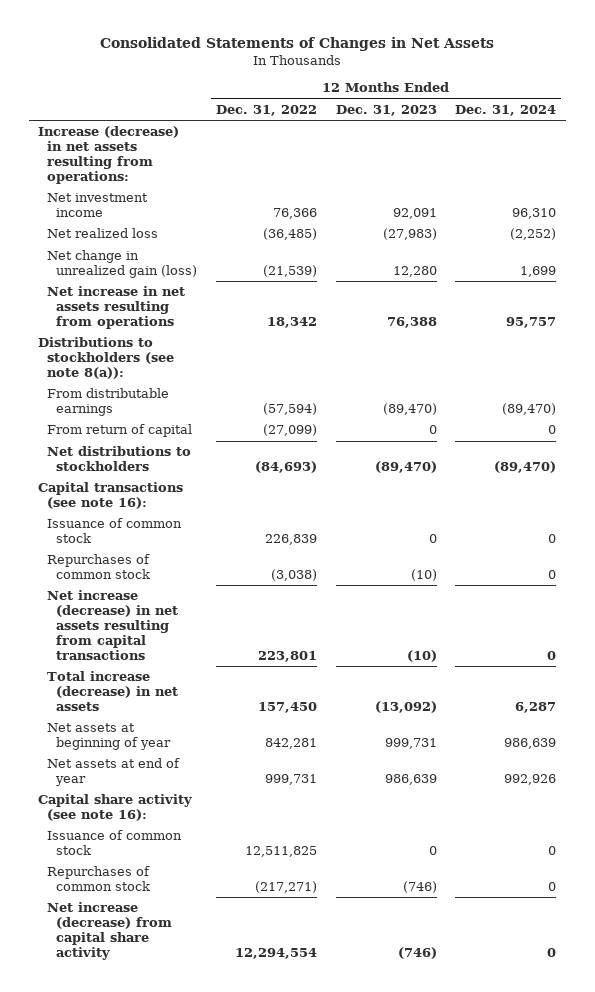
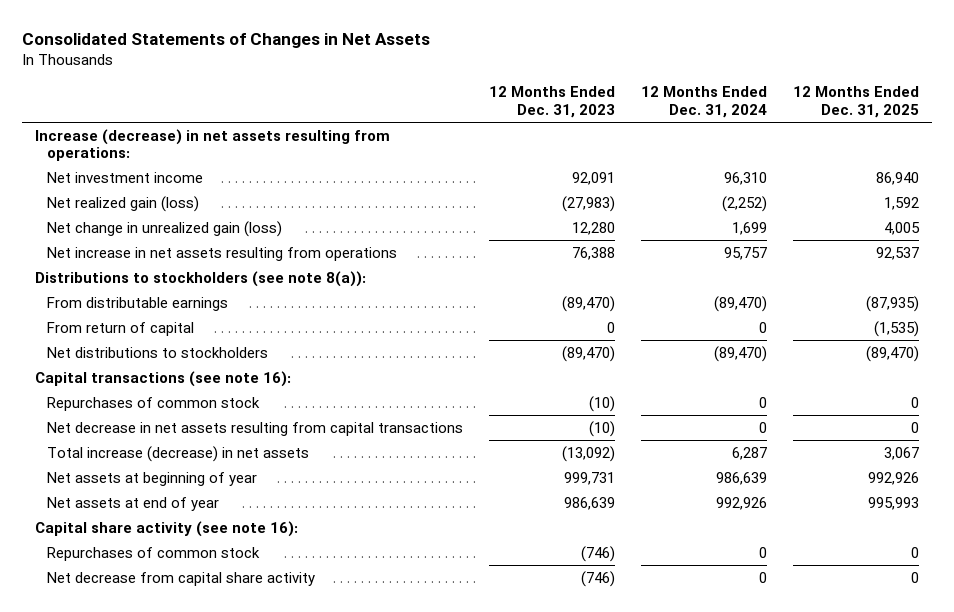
- | 12 Months Ended Dec. 31, 2022 | 12 Months Ended Dec. 31, 2023 | 12 Months Ended Dec. 31, 2024
+ | 12 Months Ended Dec. 31, 2023 | 12 Months Ended Dec. 31, 2024 | 12 Months Ended Dec. 31, 2025
- Net realized loss | (36,485) | (27,983) | (2,252)
+ Net realized gain (loss) | (27,983) | (2,252) | 1,592
- Issuance of common stock | 226,839 | 0 | 0
- Net increase (decrease) in net assets resulting from capital transactions | 223,801 | (10) | 0
+ Net decrease in net assets resulting from capital transactions | (10) | 0 | 0
- Issuance of common stock | 12,511,825 | 0 | 0
- Net increase (decrease) from capital share activity | 12,294,554 | (746) | 0
+ Net decrease from capital share activity | (746) | 0 | 0

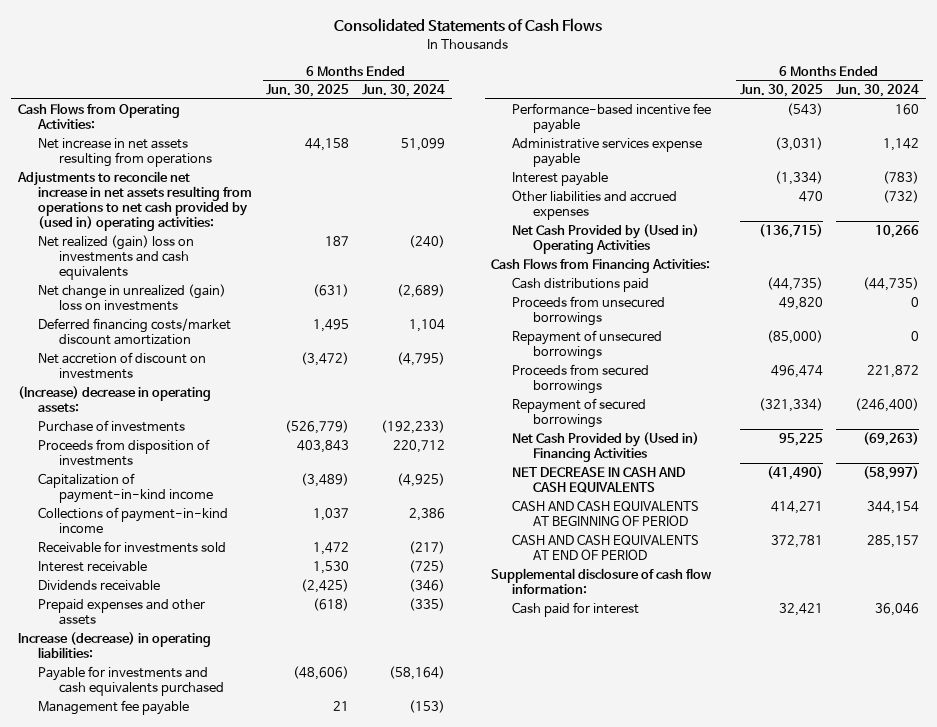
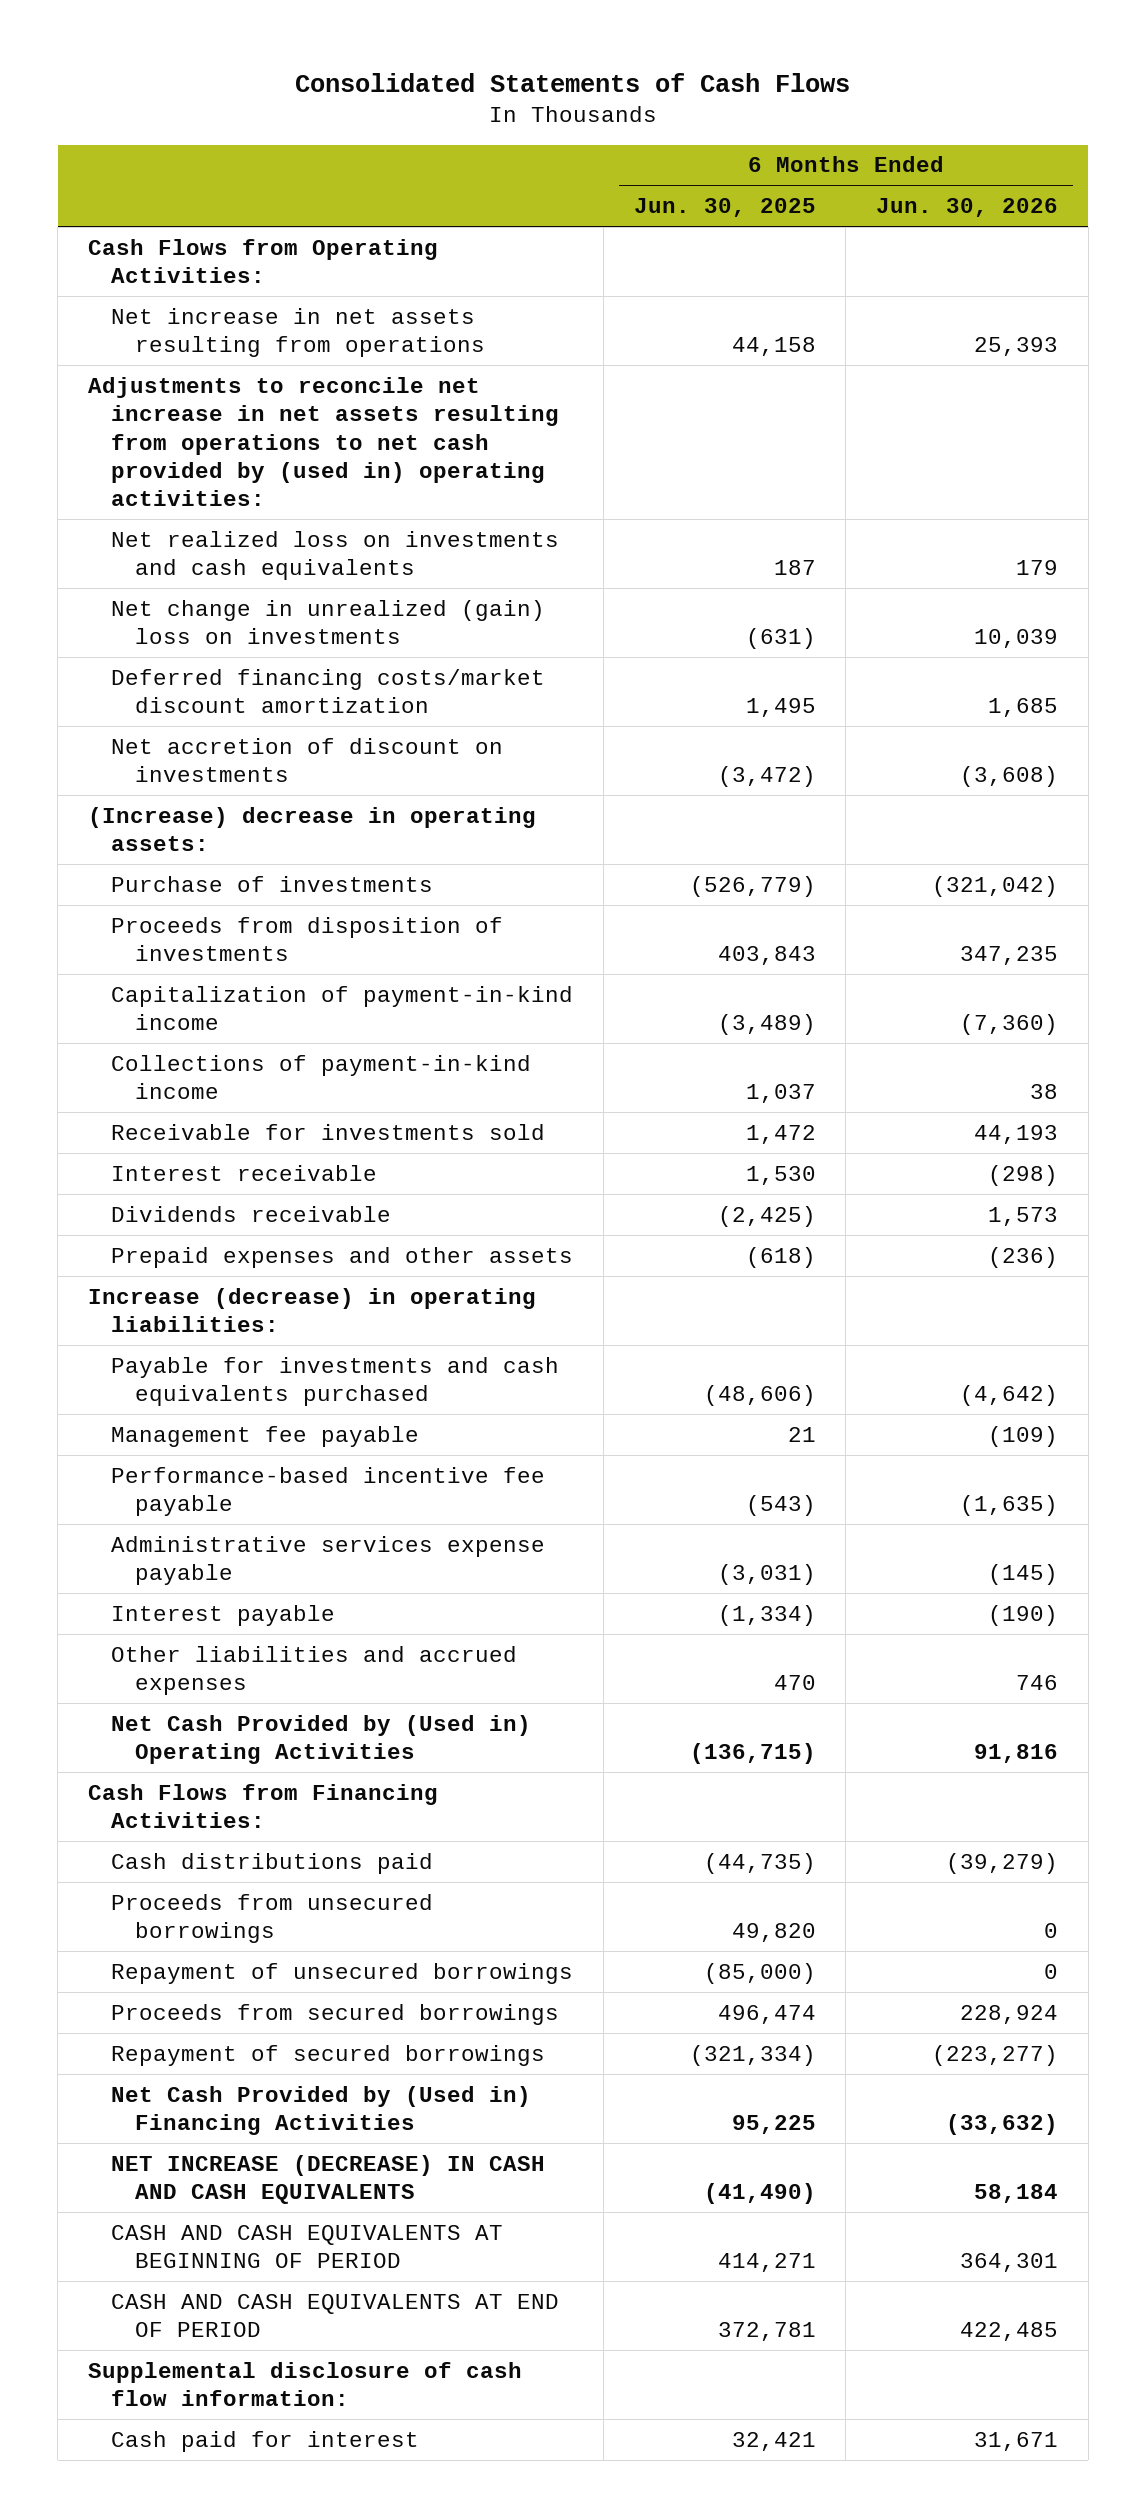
- | 6 Months Ended Jun. 30, 2025 | 6 Months Ended Jun. 30, 2024
+ | 6 Months Ended Jun. 30, 2025 | 6 Months Ended Jun. 30, 2026
- Net realized (gain) loss on investments and cash equivalents | 187 | (240)
+ Net realized loss on investments and cash equivalents | 187 | 179
- NET DECREASE IN CASH AND CASH EQUIVALENTS | (41,490) | (58,997)
+ NET INCREASE (DECREASE) IN CASH AND CASH EQUIVALENTS | (41,490) | 58,184

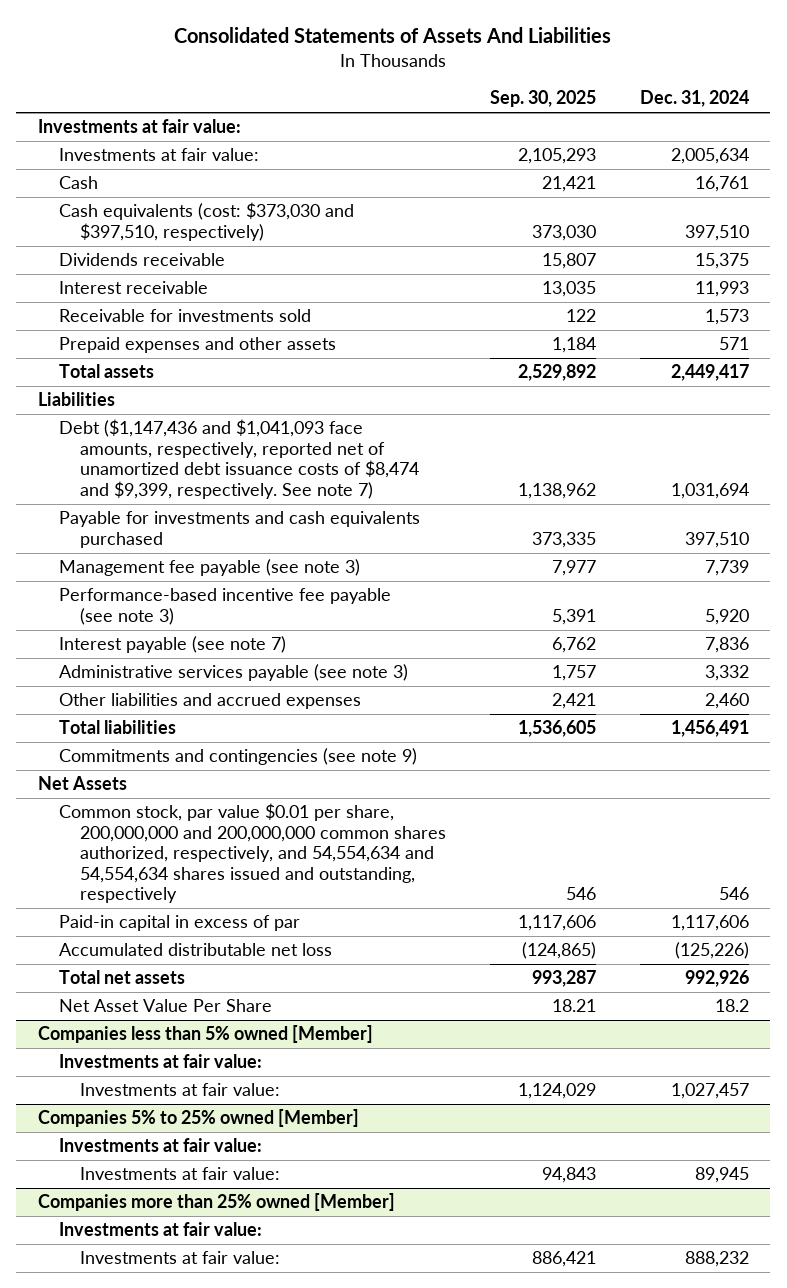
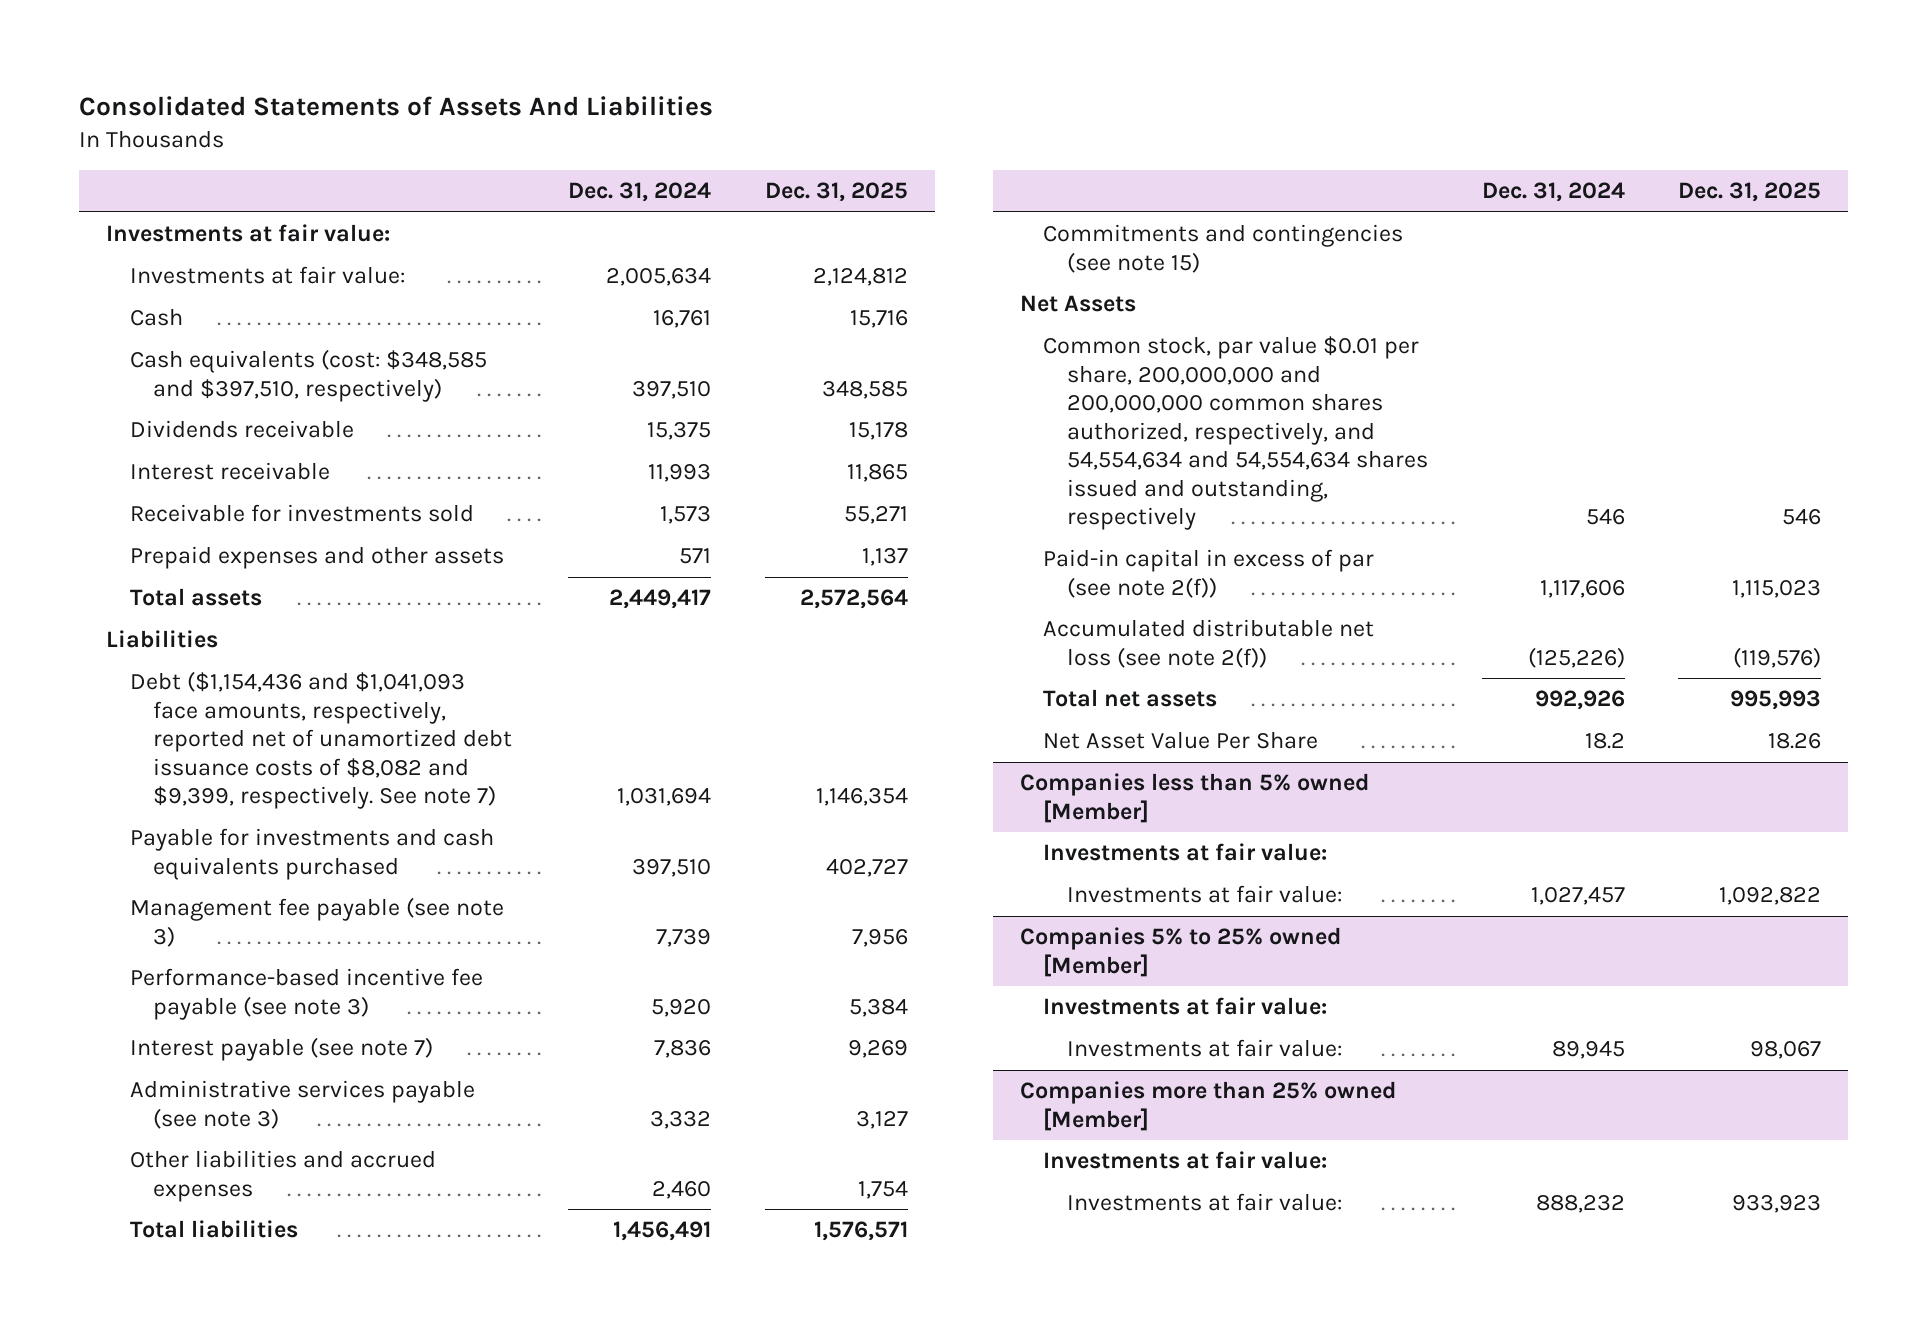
- | Sep. 30, 2025 | Dec. 31, 2024
+ | Dec. 31, 2024 | Dec. 31, 2025
- Cash equivalents (cost: $373,030 and $397,510, respectively) | 373,030 | 397,510
+ Cash equivalents (cost: $348,585 and $397,510, respectively) | 397,510 | 348,585
- Debt ($1,147,436 and $1,041,093 face amounts, respectively, reported net of unamortized debt issuance costs of $8,474 and $9,399, respectively. See note 7) | 1,138,962 | 1,031,694
+ Debt ($1,154,436 and $1,041,093 face amounts, respectively, reported net of unamortized debt issuance costs of $8,082 and $9,399, respectively. See note 7) | 1,031,694 | 1,146,354
- Commitments and contingencies (see note 9)
+ Commitments and contingencies (see note 15)
- Paid-in capital in excess of par | 1,117,606 | 1,117,606
- Accumulated distributable net loss | (124,865) | (125,226)
+ Paid-in capital in excess of par (see note 2(f)) | 1,117,606 | 1,115,023
+ Accumulated distributable net loss (see note 2(f)) | (125,226) | (119,576)

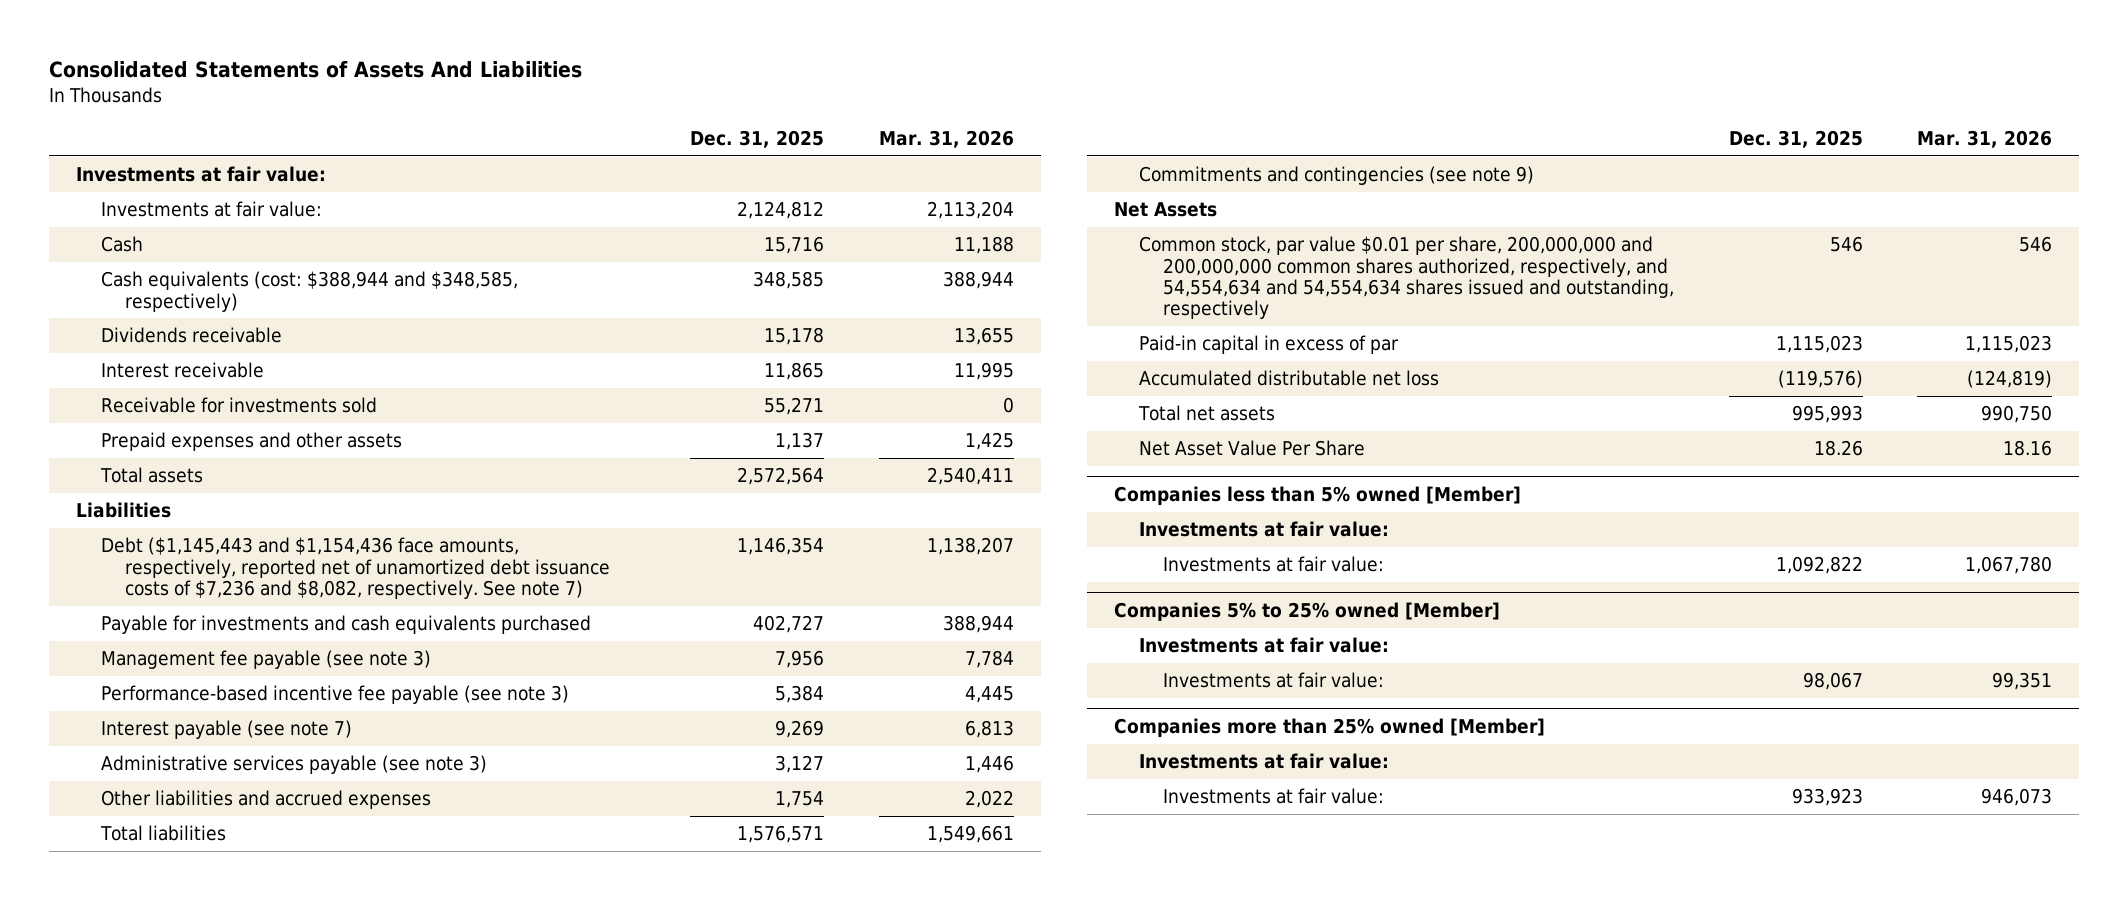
- | Dec. 31, 2024 | Dec. 31, 2025
+ | Dec. 31, 2025 | Mar. 31, 2026
- Cash equivalents (cost: $348,585 and $397,510, respectively) | 397,510 | 348,585
+ Cash equivalents (cost: $388,944 and $348,585, respectively) | 348,585 | 388,944
- Debt ($1,154,436 and $1,041,093 face amounts, respectively, reported net of unamortized debt issuance costs of $8,082 and $9,399, respectively. See note 7) | 1,031,694 | 1,146,354
+ Debt ($1,145,443 and $1,154,436 face amounts, respectively, reported net of unamortized debt issuance costs of $7,236 and $8,082, respectively. See note 7) | 1,146,354 | 1,138,207
- Commitments and contingencies (see note 15)
+ Commitments and contingencies (see note 9)
- Paid-in capital in excess of par (see note 2(f)) | 1,117,606 | 1,115,023
- Accumulated distributable net loss (see note 2(f)) | (125,226) | (119,576)
+ Paid-in capital in excess of par | 1,115,023 | 1,115,023
+ Accumulated distributable net loss | (119,576) | (124,819)

